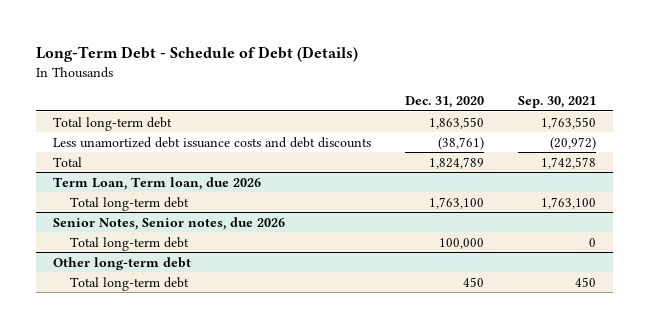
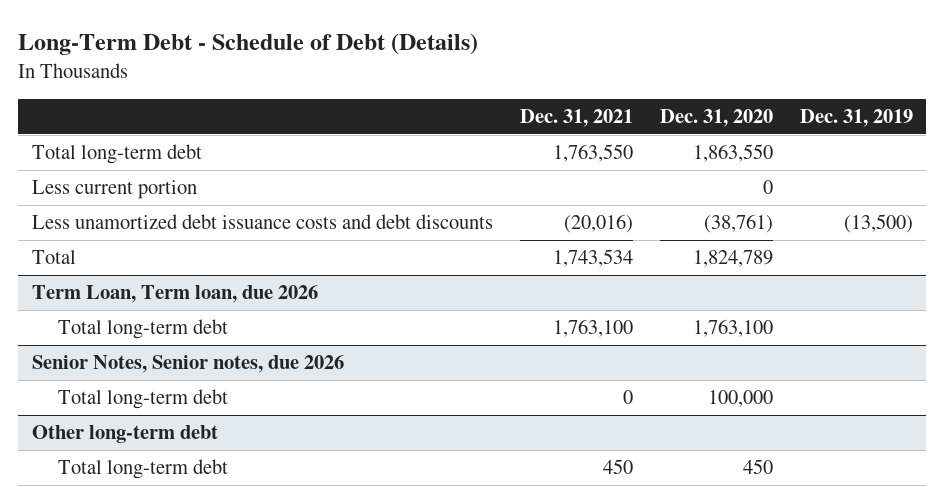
- | Dec. 31, 2020 | Sep. 30, 2021
+ | Dec. 31, 2021 | Dec. 31, 2020 | Dec. 31, 2019
+ Less current portion | | 0 |

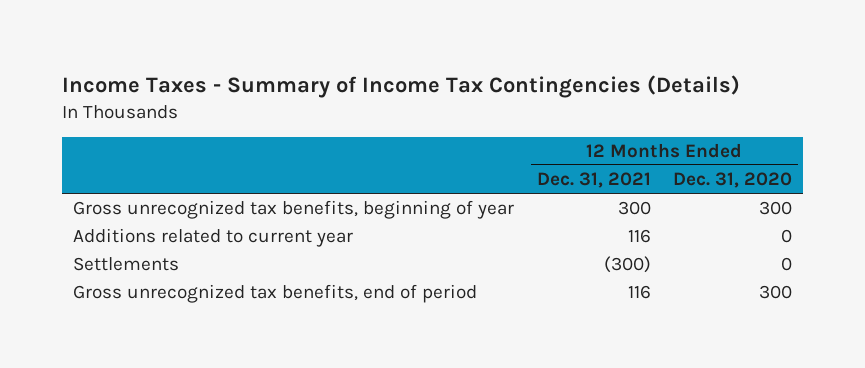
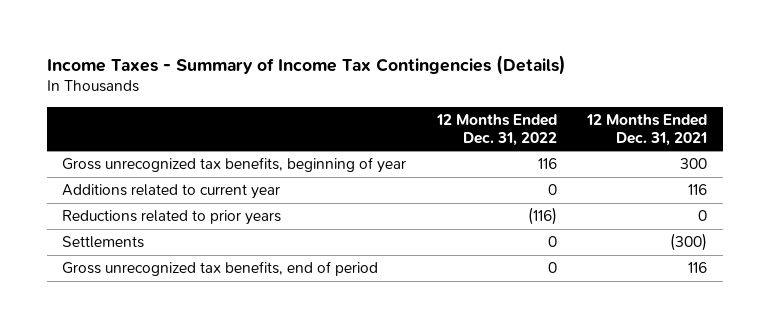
- | 12 Months Ended Dec. 31, 2021 | 12 Months Ended Dec. 31, 2020
+ | 12 Months Ended Dec. 31, 2022 | 12 Months Ended Dec. 31, 2021
+ Reductions related to prior years | (116) | 0

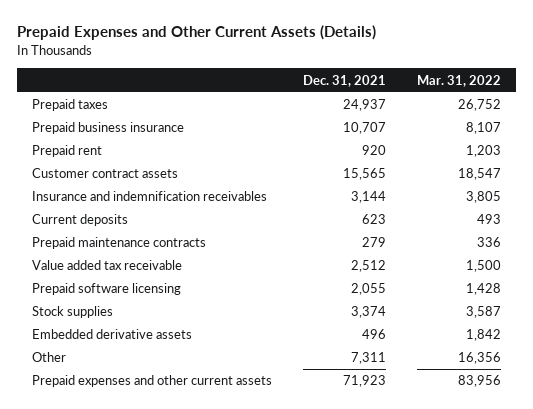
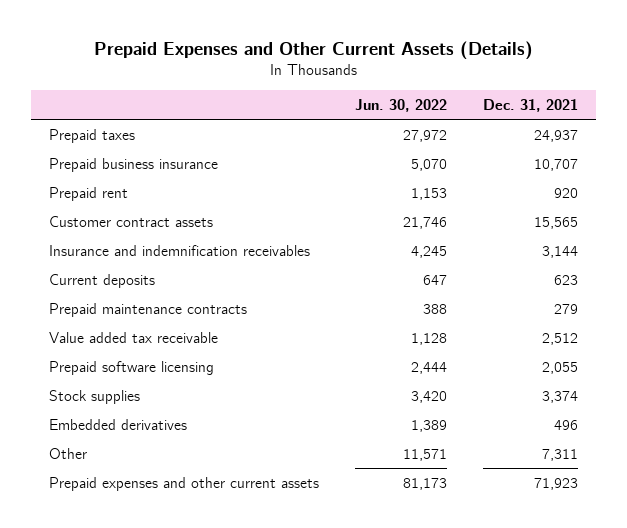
- | Dec. 31, 2021 | Mar. 31, 2022
+ | Jun. 30, 2022 | Dec. 31, 2021
- Embedded derivative assets | 496 | 1,842
+ Embedded derivatives | 1,389 | 496

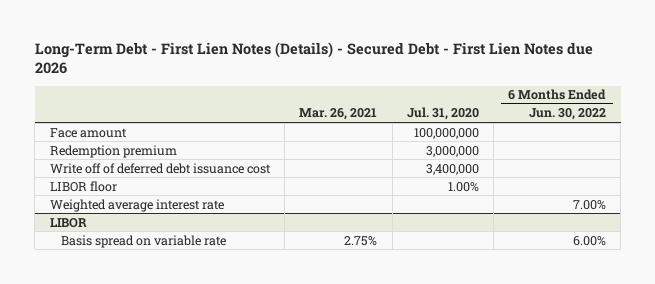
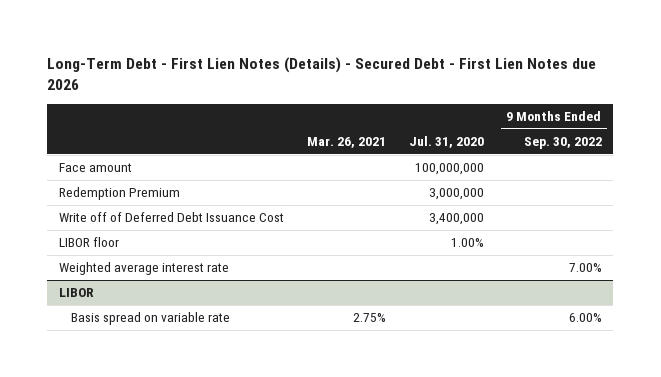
- | Mar. 26, 2021 | Jul. 31, 2020 | 6 Months Ended Jun. 30, 2022
+ | Mar. 26, 2021 | Jul. 31, 2020 | 9 Months Ended Sep. 30, 2022
- Redemption premium | | 3,000,000 |
- Write off of deferred debt issuance cost | | 3,400,000 |
+ Redemption Premium | | 3,000,000 |
+ Write off of Deferred Debt Issuance Cost | | 3,400,000 |

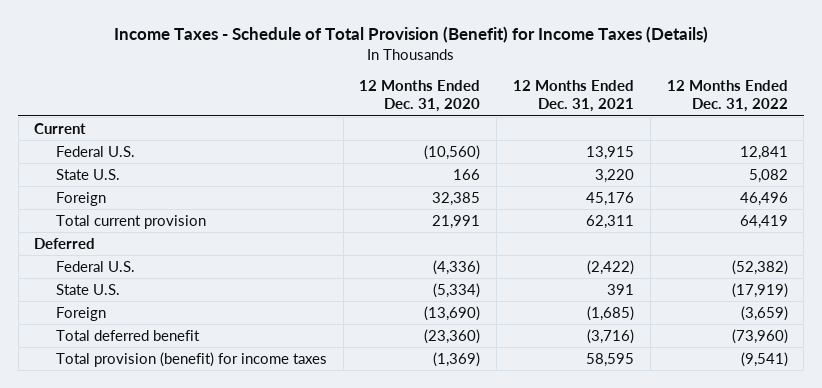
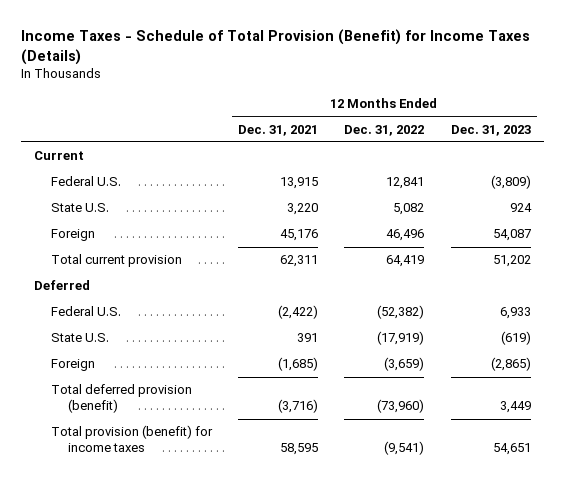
- | 12 Months Ended Dec. 31, 2020 | 12 Months Ended Dec. 31, 2021 | 12 Months Ended Dec. 31, 2022
+ | 12 Months Ended Dec. 31, 2021 | 12 Months Ended Dec. 31, 2022 | 12 Months Ended Dec. 31, 2023
- Total deferred benefit | (23,360) | (3,716) | (73,960)
+ Total deferred provision (benefit) | (3,716) | (73,960) | 3,449

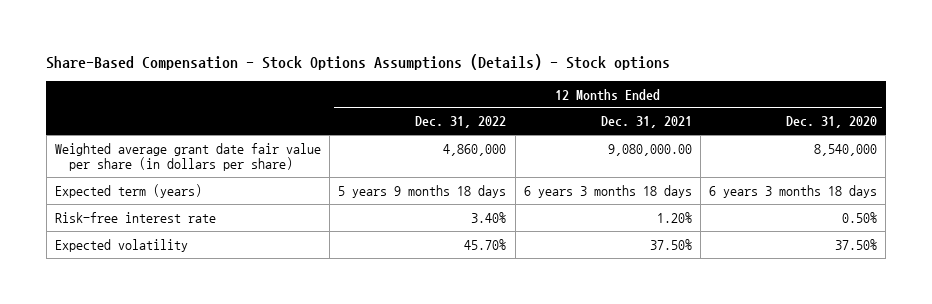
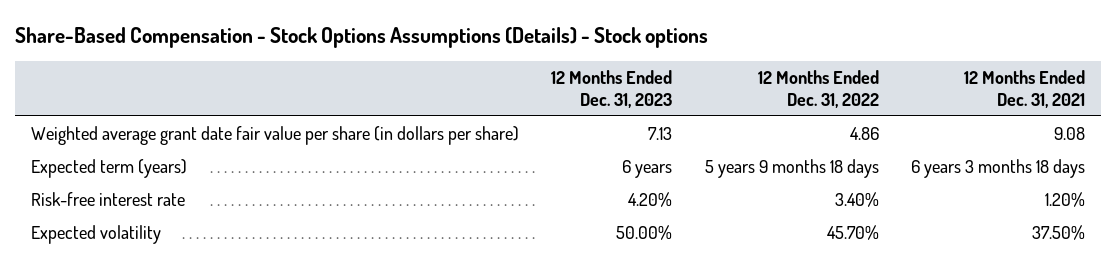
- | 12 Months Ended Dec. 31, 2022 | 12 Months Ended Dec. 31, 2021 | 12 Months Ended Dec. 31, 2020
+ | 12 Months Ended Dec. 31, 2023 | 12 Months Ended Dec. 31, 2022 | 12 Months Ended Dec. 31, 2021
- Weighted average grant date fair value per share (in dollars per share) | 4,860,000 | 9,080,000.00 | 8,540,000
+ Weighted average grant date fair value per share (in dollars per share) | 7.13 | 4.86 | 9.08

